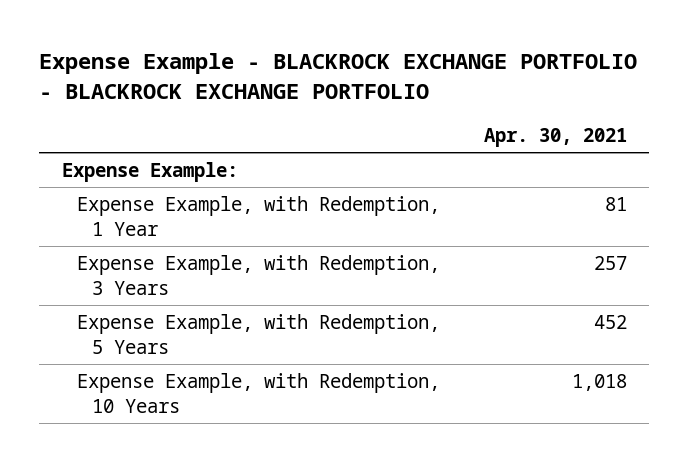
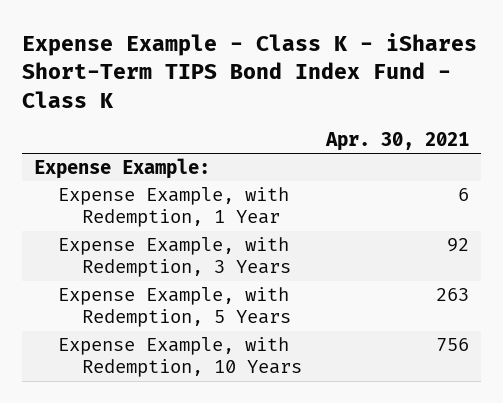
- Expense Example - BLACKROCK EXCHANGE PORTFOLIO - BLACKROCK EXCHANGE PORTFOLIO
+ Expense Example - Class K - iShares Short-Term TIPS Bond Index Fund - Class K
- Expense Example, with Redemption, 1 Year | 81
- Expense Example, with Redemption, 3 Years | 257
- Expense Example, with Redemption, 5 Years | 452
- Expense Example, with Redemption, 10 Years | 1,018
+ Expense Example, with Redemption, 1 Year | 6
+ Expense Example, with Redemption, 3 Years | 92
+ Expense Example, with Redemption, 5 Years | 263
+ Expense Example, with Redemption, 10 Years | 756

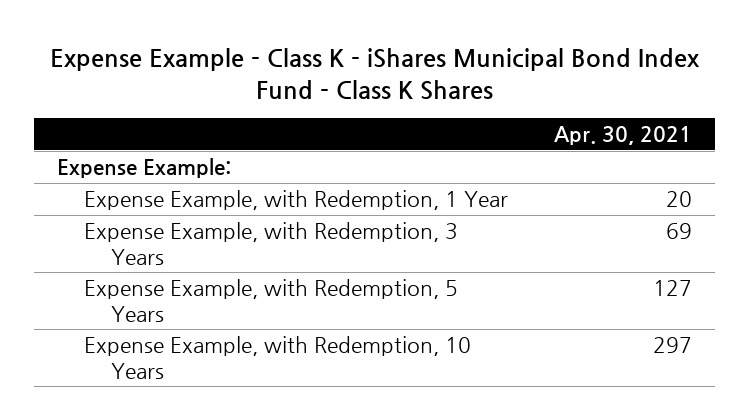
- Expense Example - Class K - iShares Short-Term TIPS Bond Index Fund - Class K
+ Expense Example - Class K - iShares Municipal Bond Index Fund - Class K Shares
- Expense Example, with Redemption, 1 Year | 6
- Expense Example, with Redemption, 3 Years | 92
- Expense Example, with Redemption, 5 Years | 263
- Expense Example, with Redemption, 10 Years | 756
+ Expense Example, with Redemption, 1 Year | 20
+ Expense Example, with Redemption, 3 Years | 69
+ Expense Example, with Redemption, 5 Years | 127
+ Expense Example, with Redemption, 10 Years | 297

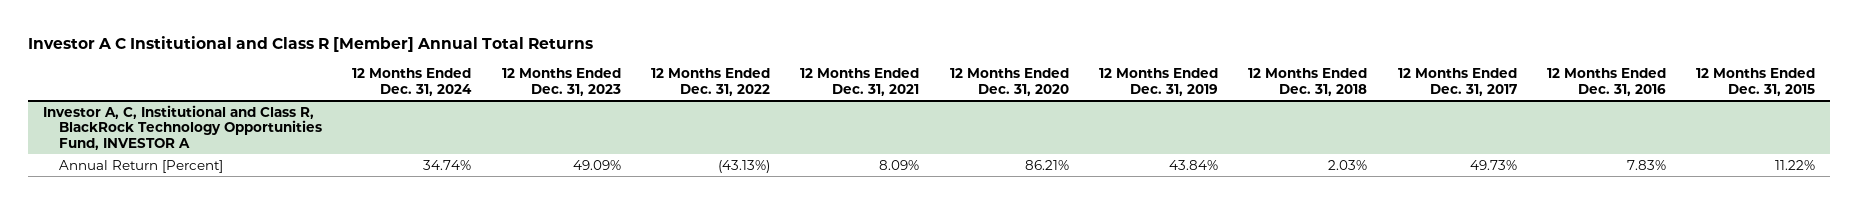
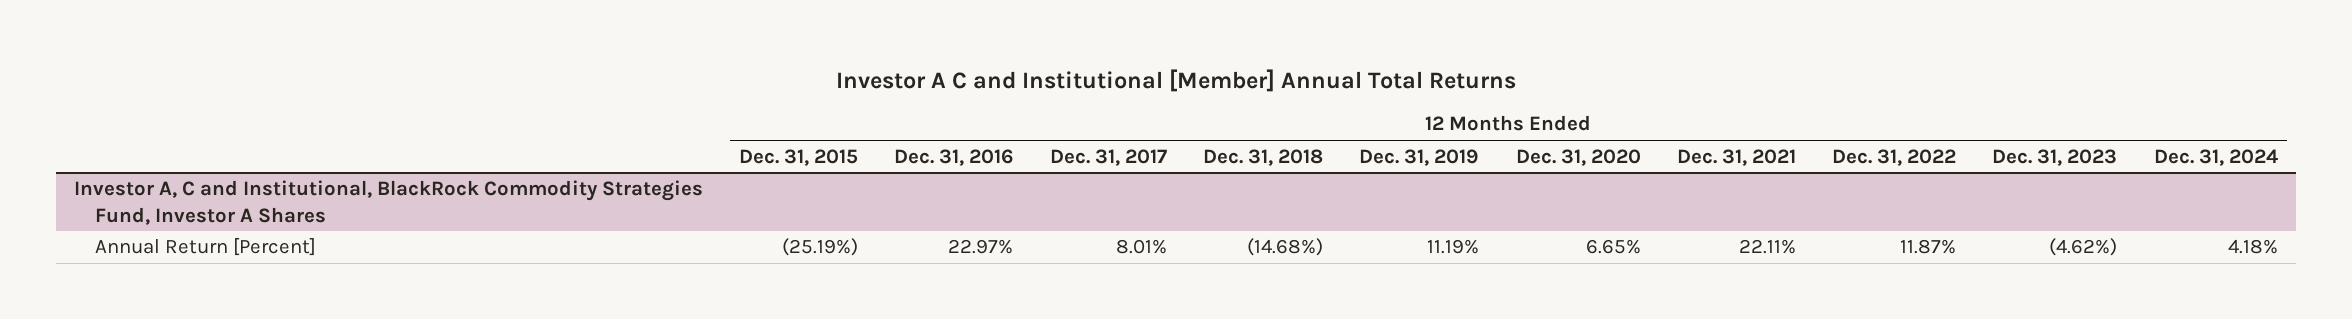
- Investor A C Institutional and Class R [Member] Annual Total Returns
+ Investor A C and Institutional [Member] Annual Total Returns
- | 12 Months Ended Dec. 31, 2024 | 12 Months Ended Dec. 31, 2023 | 12 Months Ended Dec. 31, 2022 | 12 Months Ended Dec. 31, 2021 | 12 Months Ended Dec. 31, 2020 | 12 Months Ended Dec. 31, 2019 | 12 Months Ended Dec. 31, 2018 | 12 Months Ended Dec. 31, 2017 | 12 Months Ended Dec. 31, 2016 | 12 Months Ended Dec. 31, 2015
+ | 12 Months Ended Dec. 31, 2015 | 12 Months Ended Dec. 31, 2016 | 12 Months Ended Dec. 31, 2017 | 12 Months Ended Dec. 31, 2018 | 12 Months Ended Dec. 31, 2019 | 12 Months Ended Dec. 31, 2020 | 12 Months Ended Dec. 31, 2021 | 12 Months Ended Dec. 31, 2022 | 12 Months Ended Dec. 31, 2023 | 12 Months Ended Dec. 31, 2024
- Investor A, C, Institutional and Class R, BlackRock Technology Opportunities Fund, INVESTOR A
- Annual Return [Percent] | 34.74% | 49.09% | (43.13%) | 8.09% | 86.21% | 43.84% | 2.03% | 49.73% | 7.83% | 11.22%
+ Investor A, C and Institutional, BlackRock Commodity Strategies Fund, Investor A Shares
+ Annual Return [Percent] | (25.19%) | 22.97% | 8.01% | (14.68%) | 11.19% | 6.65% | 22.11% | 11.87% | (4.62%) | 4.18%

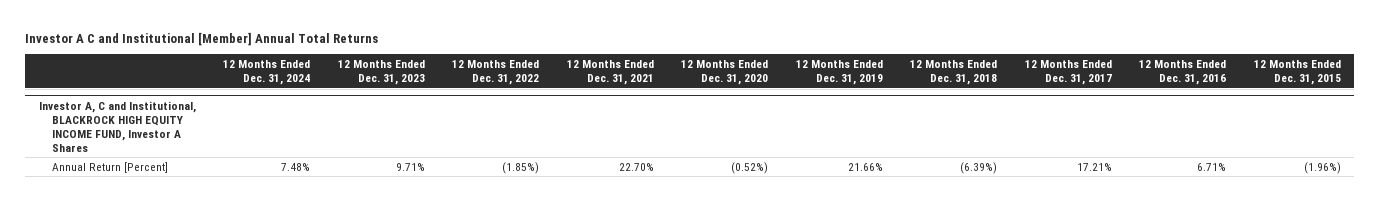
- | 12 Months Ended Dec. 31, 2015 | 12 Months Ended Dec. 31, 2016 | 12 Months Ended Dec. 31, 2017 | 12 Months Ended Dec. 31, 2018 | 12 Months Ended Dec. 31, 2019 | 12 Months Ended Dec. 31, 2020 | 12 Months Ended Dec. 31, 2021 | 12 Months Ended Dec. 31, 2022 | 12 Months Ended Dec. 31, 2023 | 12 Months Ended Dec. 31, 2024
+ | 12 Months Ended Dec. 31, 2024 | 12 Months Ended Dec. 31, 2023 | 12 Months Ended Dec. 31, 2022 | 12 Months Ended Dec. 31, 2021 | 12 Months Ended Dec. 31, 2020 | 12 Months Ended Dec. 31, 2019 | 12 Months Ended Dec. 31, 2018 | 12 Months Ended Dec. 31, 2017 | 12 Months Ended Dec. 31, 2016 | 12 Months Ended Dec. 31, 2015
- Investor A, C and Institutional, BlackRock Commodity Strategies Fund, Investor A Shares
- Annual Return [Percent] | (25.19%) | 22.97% | 8.01% | (14.68%) | 11.19% | 6.65% | 22.11% | 11.87% | (4.62%) | 4.18%
+ Investor A, C and Institutional, BLACKROCK HIGH EQUITY INCOME FUND, Investor A Shares
+ Annual Return [Percent] | 7.48% | 9.71% | (1.85%) | 22.70% | (0.52%) | 21.66% | (6.39%) | 17.21% | 6.71% | (1.96%)

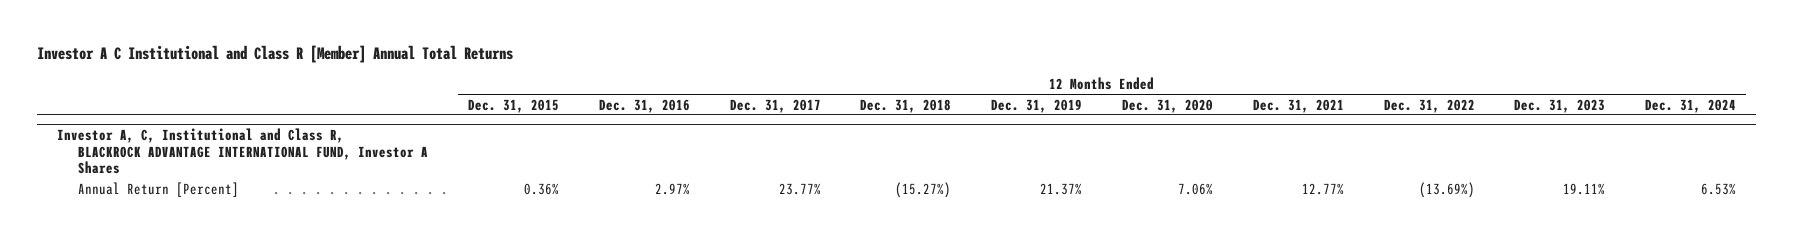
- Investor A C and Institutional [Member] Annual Total Returns
+ Investor A C Institutional and Class R [Member] Annual Total Returns
- | 12 Months Ended Dec. 31, 2024 | 12 Months Ended Dec. 31, 2023 | 12 Months Ended Dec. 31, 2022 | 12 Months Ended Dec. 31, 2021 | 12 Months Ended Dec. 31, 2020 | 12 Months Ended Dec. 31, 2019 | 12 Months Ended Dec. 31, 2018 | 12 Months Ended Dec. 31, 2017 | 12 Months Ended Dec. 31, 2016 | 12 Months Ended Dec. 31, 2015
+ | 12 Months Ended Dec. 31, 2015 | 12 Months Ended Dec. 31, 2016 | 12 Months Ended Dec. 31, 2017 | 12 Months Ended Dec. 31, 2018 | 12 Months Ended Dec. 31, 2019 | 12 Months Ended Dec. 31, 2020 | 12 Months Ended Dec. 31, 2021 | 12 Months Ended Dec. 31, 2022 | 12 Months Ended Dec. 31, 2023 | 12 Months Ended Dec. 31, 2024
- Investor A, C and Institutional, BLACKROCK HIGH EQUITY INCOME FUND, Investor A Shares
- Annual Return [Percent] | 7.48% | 9.71% | (1.85%) | 22.70% | (0.52%) | 21.66% | (6.39%) | 17.21% | 6.71% | (1.96%)
+ Investor A, C, Institutional and Class R, BLACKROCK ADVANTAGE INTERNATIONAL FUND, Investor A Shares
+ Annual Return [Percent] | 0.36% | 2.97% | 23.77% | (15.27%) | 21.37% | 7.06% | 12.77% | (13.69%) | 19.11% | 6.53%

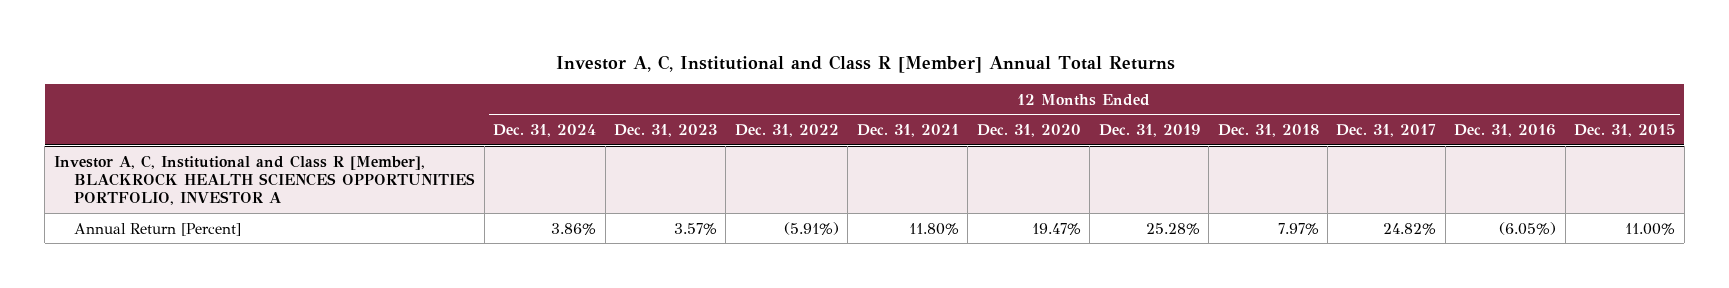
- Investor A C Institutional and Class R [Member] Annual Total Returns
+ Investor A, C, Institutional and Class R [Member] Annual Total Returns
- | 12 Months Ended Dec. 31, 2015 | 12 Months Ended Dec. 31, 2016 | 12 Months Ended Dec. 31, 2017 | 12 Months Ended Dec. 31, 2018 | 12 Months Ended Dec. 31, 2019 | 12 Months Ended Dec. 31, 2020 | 12 Months Ended Dec. 31, 2021 | 12 Months Ended Dec. 31, 2022 | 12 Months Ended Dec. 31, 2023 | 12 Months Ended Dec. 31, 2024
+ | 12 Months Ended Dec. 31, 2024 | 12 Months Ended Dec. 31, 2023 | 12 Months Ended Dec. 31, 2022 | 12 Months Ended Dec. 31, 2021 | 12 Months Ended Dec. 31, 2020 | 12 Months Ended Dec. 31, 2019 | 12 Months Ended Dec. 31, 2018 | 12 Months Ended Dec. 31, 2017 | 12 Months Ended Dec. 31, 2016 | 12 Months Ended Dec. 31, 2015
- Investor A, C, Institutional and Class R, BLACKROCK ADVANTAGE INTERNATIONAL FUND, Investor A Shares
- Annual Return [Percent] | 0.36% | 2.97% | 23.77% | (15.27%) | 21.37% | 7.06% | 12.77% | (13.69%) | 19.11% | 6.53%
+ Investor A, C, Institutional and Class R [Member], BLACKROCK HEALTH SCIENCES OPPORTUNITIES PORTFOLIO, INVESTOR A
+ Annual Return [Percent] | 3.86% | 3.57% | (5.91%) | 11.80% | 19.47% | 25.28% | 7.97% | 24.82% | (6.05%) | 11.00%

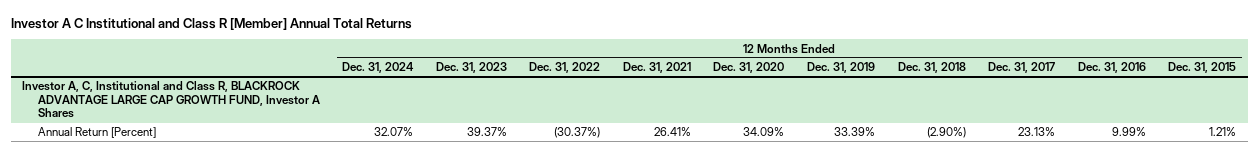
- Investor A, C, Institutional and Class R [Member] Annual Total Returns
+ Investor A C Institutional and Class R [Member] Annual Total Returns
- Investor A, C, Institutional and Class R [Member], BLACKROCK HEALTH SCIENCES OPPORTUNITIES PORTFOLIO, INVESTOR A
- Annual Return [Percent] | 3.86% | 3.57% | (5.91%) | 11.80% | 19.47% | 25.28% | 7.97% | 24.82% | (6.05%) | 11.00%
+ Investor A, C, Institutional and Class R, BLACKROCK ADVANTAGE LARGE CAP GROWTH FUND, Investor A Shares
+ Annual Return [Percent] | 32.07% | 39.37% | (30.37%) | 26.41% | 34.09% | 33.39% | (2.90%) | 23.13% | 9.99% | 1.21%

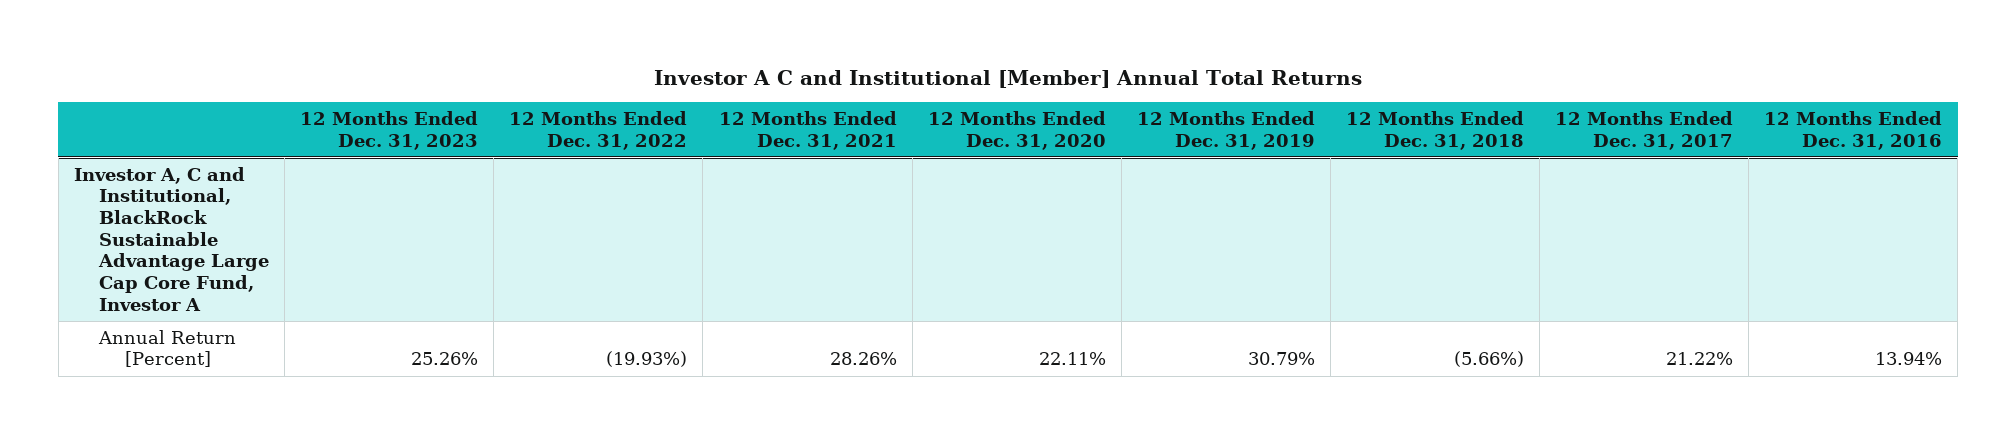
- Investor A C Institutional and Class R [Member] Annual Total Returns
+ Investor A C and Institutional [Member] Annual Total Returns
- | 12 Months Ended Dec. 31, 2024 | 12 Months Ended Dec. 31, 2023 | 12 Months Ended Dec. 31, 2022 | 12 Months Ended Dec. 31, 2021 | 12 Months Ended Dec. 31, 2020 | 12 Months Ended Dec. 31, 2019 | 12 Months Ended Dec. 31, 2018 | 12 Months Ended Dec. 31, 2017 | 12 Months Ended Dec. 31, 2016 | 12 Months Ended Dec. 31, 2015
+ | 12 Months Ended Dec. 31, 2023 | 12 Months Ended Dec. 31, 2022 | 12 Months Ended Dec. 31, 2021 | 12 Months Ended Dec. 31, 2020 | 12 Months Ended Dec. 31, 2019 | 12 Months Ended Dec. 31, 2018 | 12 Months Ended Dec. 31, 2017 | 12 Months Ended Dec. 31, 2016
- Investor A, C, Institutional and Class R, BLACKROCK ADVANTAGE LARGE CAP GROWTH FUND, Investor A Shares
- Annual Return [Percent] | 32.07% | 39.37% | (30.37%) | 26.41% | 34.09% | 33.39% | (2.90%) | 23.13% | 9.99% | 1.21%
+ Investor A, C and Institutional, BlackRock Sustainable Advantage Large Cap Core Fund, Investor A
+ Annual Return [Percent] | 25.26% | (19.93%) | 28.26% | 22.11% | 30.79% | (5.66%) | 21.22% | 13.94%

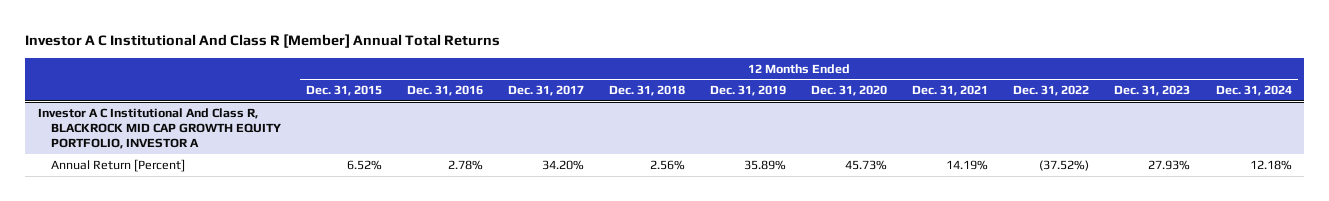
- Investor A C and Institutional [Member] Annual Total Returns
+ Investor A C Institutional And Class R [Member] Annual Total Returns
- | 12 Months Ended Dec. 31, 2023 | 12 Months Ended Dec. 31, 2022 | 12 Months Ended Dec. 31, 2021 | 12 Months Ended Dec. 31, 2020 | 12 Months Ended Dec. 31, 2019 | 12 Months Ended Dec. 31, 2018 | 12 Months Ended Dec. 31, 2017 | 12 Months Ended Dec. 31, 2016
+ | 12 Months Ended Dec. 31, 2015 | 12 Months Ended Dec. 31, 2016 | 12 Months Ended Dec. 31, 2017 | 12 Months Ended Dec. 31, 2018 | 12 Months Ended Dec. 31, 2019 | 12 Months Ended Dec. 31, 2020 | 12 Months Ended Dec. 31, 2021 | 12 Months Ended Dec. 31, 2022 | 12 Months Ended Dec. 31, 2023 | 12 Months Ended Dec. 31, 2024
- Investor A, C and Institutional, BlackRock Sustainable Advantage Large Cap Core Fund, Investor A
- Annual Return [Percent] | 25.26% | (19.93%) | 28.26% | 22.11% | 30.79% | (5.66%) | 21.22% | 13.94%
+ Investor A C Institutional And Class R, BLACKROCK MID CAP GROWTH EQUITY PORTFOLIO, INVESTOR A
+ Annual Return [Percent] | 6.52% | 2.78% | 34.20% | 2.56% | 35.89% | 45.73% | 14.19% | (37.52%) | 27.93% | 12.18%

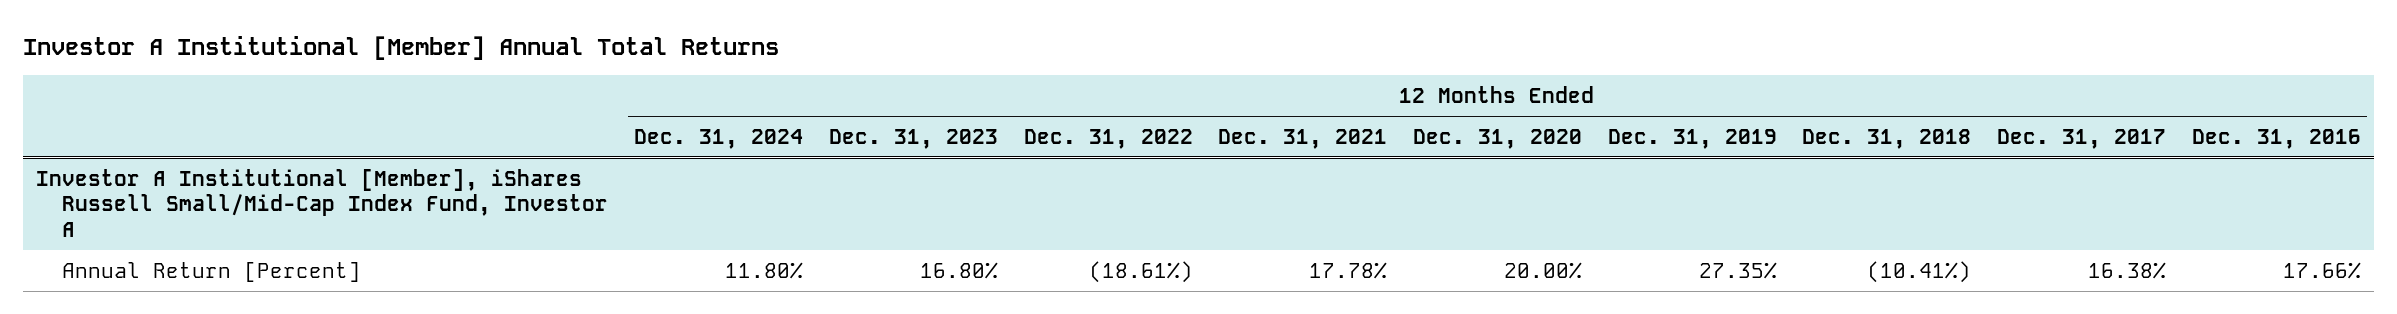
- Investor A C Institutional And Class R [Member] Annual Total Returns
+ Investor A Institutional [Member] Annual Total Returns
- | 12 Months Ended Dec. 31, 2015 | 12 Months Ended Dec. 31, 2016 | 12 Months Ended Dec. 31, 2017 | 12 Months Ended Dec. 31, 2018 | 12 Months Ended Dec. 31, 2019 | 12 Months Ended Dec. 31, 2020 | 12 Months Ended Dec. 31, 2021 | 12 Months Ended Dec. 31, 2022 | 12 Months Ended Dec. 31, 2023 | 12 Months Ended Dec. 31, 2024
+ | 12 Months Ended Dec. 31, 2024 | 12 Months Ended Dec. 31, 2023 | 12 Months Ended Dec. 31, 2022 | 12 Months Ended Dec. 31, 2021 | 12 Months Ended Dec. 31, 2020 | 12 Months Ended Dec. 31, 2019 | 12 Months Ended Dec. 31, 2018 | 12 Months Ended Dec. 31, 2017 | 12 Months Ended Dec. 31, 2016
- Investor A C Institutional And Class R, BLACKROCK MID CAP GROWTH EQUITY PORTFOLIO, INVESTOR A
- Annual Return [Percent] | 6.52% | 2.78% | 34.20% | 2.56% | 35.89% | 45.73% | 14.19% | (37.52%) | 27.93% | 12.18%
+ Investor A Institutional [Member], iShares Russell Small/Mid-Cap Index Fund, Investor A
+ Annual Return [Percent] | 11.80% | 16.80% | (18.61%) | 17.78% | 20.00% | 27.35% | (10.41%) | 16.38% | 17.66%

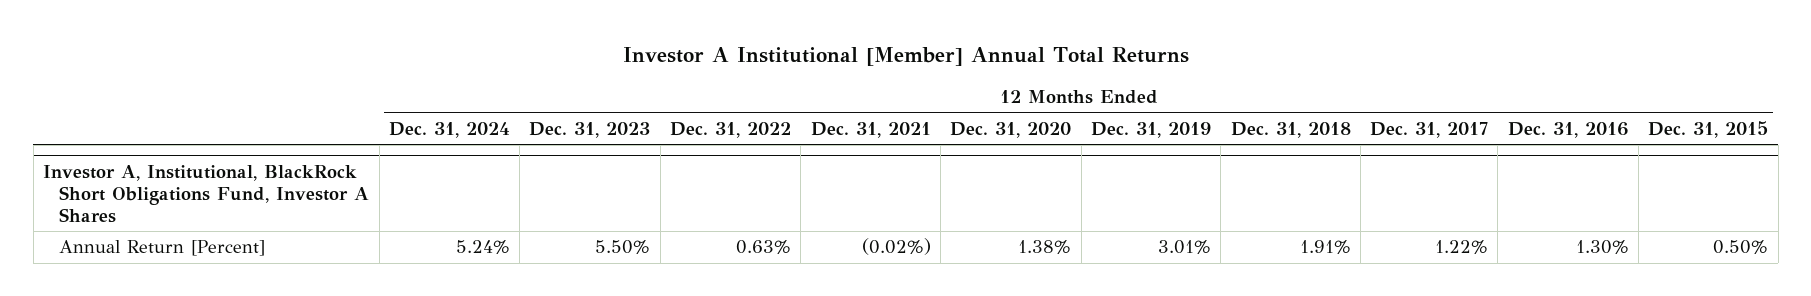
- | 12 Months Ended Dec. 31, 2024 | 12 Months Ended Dec. 31, 2023 | 12 Months Ended Dec. 31, 2022 | 12 Months Ended Dec. 31, 2021 | 12 Months Ended Dec. 31, 2020 | 12 Months Ended Dec. 31, 2019 | 12 Months Ended Dec. 31, 2018 | 12 Months Ended Dec. 31, 2017 | 12 Months Ended Dec. 31, 2016
+ | 12 Months Ended Dec. 31, 2024 | 12 Months Ended Dec. 31, 2023 | 12 Months Ended Dec. 31, 2022 | 12 Months Ended Dec. 31, 2021 | 12 Months Ended Dec. 31, 2020 | 12 Months Ended Dec. 31, 2019 | 12 Months Ended Dec. 31, 2018 | 12 Months Ended Dec. 31, 2017 | 12 Months Ended Dec. 31, 2016 | 12 Months Ended Dec. 31, 2015
- Investor A Institutional [Member], iShares Russell Small/Mid-Cap Index Fund, Investor A
- Annual Return [Percent] | 11.80% | 16.80% | (18.61%) | 17.78% | 20.00% | 27.35% | (10.41%) | 16.38% | 17.66%
+ Investor A, Institutional, BlackRock Short Obligations Fund, Investor A Shares
+ Annual Return [Percent] | 5.24% | 5.50% | 0.63% | (0.02%) | 1.38% | 3.01% | 1.91% | 1.22% | 1.30% | 0.50%

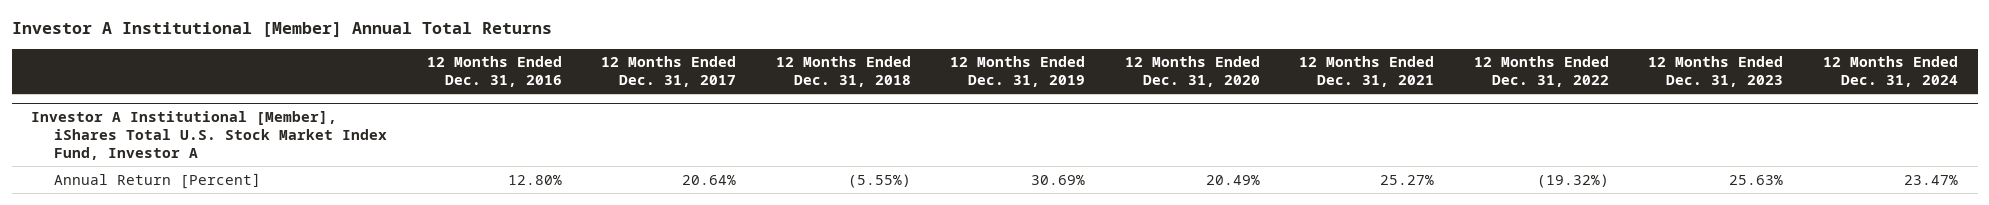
- | 12 Months Ended Dec. 31, 2024 | 12 Months Ended Dec. 31, 2023 | 12 Months Ended Dec. 31, 2022 | 12 Months Ended Dec. 31, 2021 | 12 Months Ended Dec. 31, 2020 | 12 Months Ended Dec. 31, 2019 | 12 Months Ended Dec. 31, 2018 | 12 Months Ended Dec. 31, 2017 | 12 Months Ended Dec. 31, 2016 | 12 Months Ended Dec. 31, 2015
+ | 12 Months Ended Dec. 31, 2016 | 12 Months Ended Dec. 31, 2017 | 12 Months Ended Dec. 31, 2018 | 12 Months Ended Dec. 31, 2019 | 12 Months Ended Dec. 31, 2020 | 12 Months Ended Dec. 31, 2021 | 12 Months Ended Dec. 31, 2022 | 12 Months Ended Dec. 31, 2023 | 12 Months Ended Dec. 31, 2024
- Investor A, Institutional, BlackRock Short Obligations Fund, Investor A Shares
- Annual Return [Percent] | 5.24% | 5.50% | 0.63% | (0.02%) | 1.38% | 3.01% | 1.91% | 1.22% | 1.30% | 0.50%
+ Investor A Institutional [Member], iShares Total U.S. Stock Market Index Fund, Investor A
+ Annual Return [Percent] | 12.80% | 20.64% | (5.55%) | 30.69% | 20.49% | 25.27% | (19.32%) | 25.63% | 23.47%

